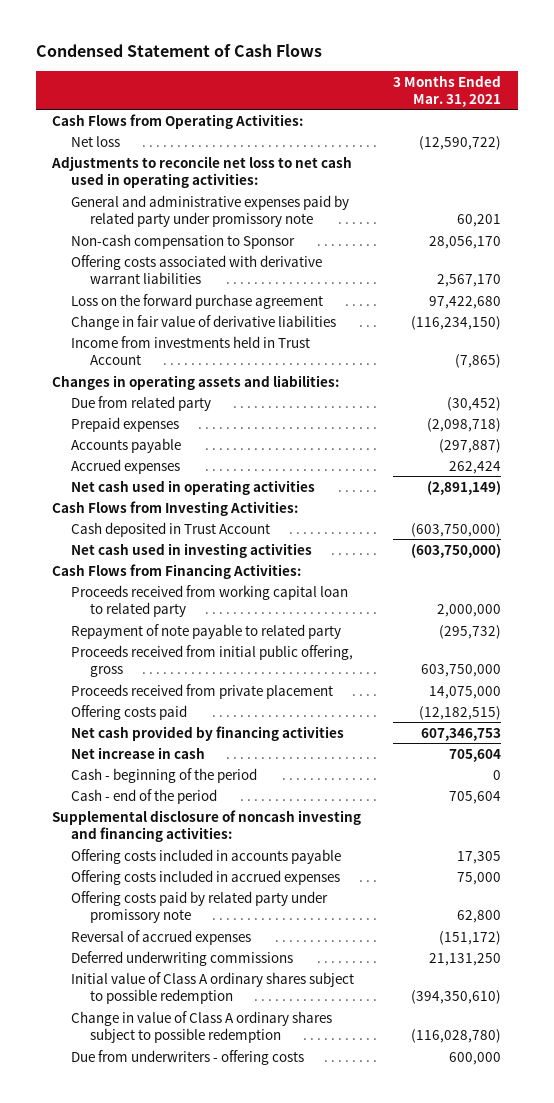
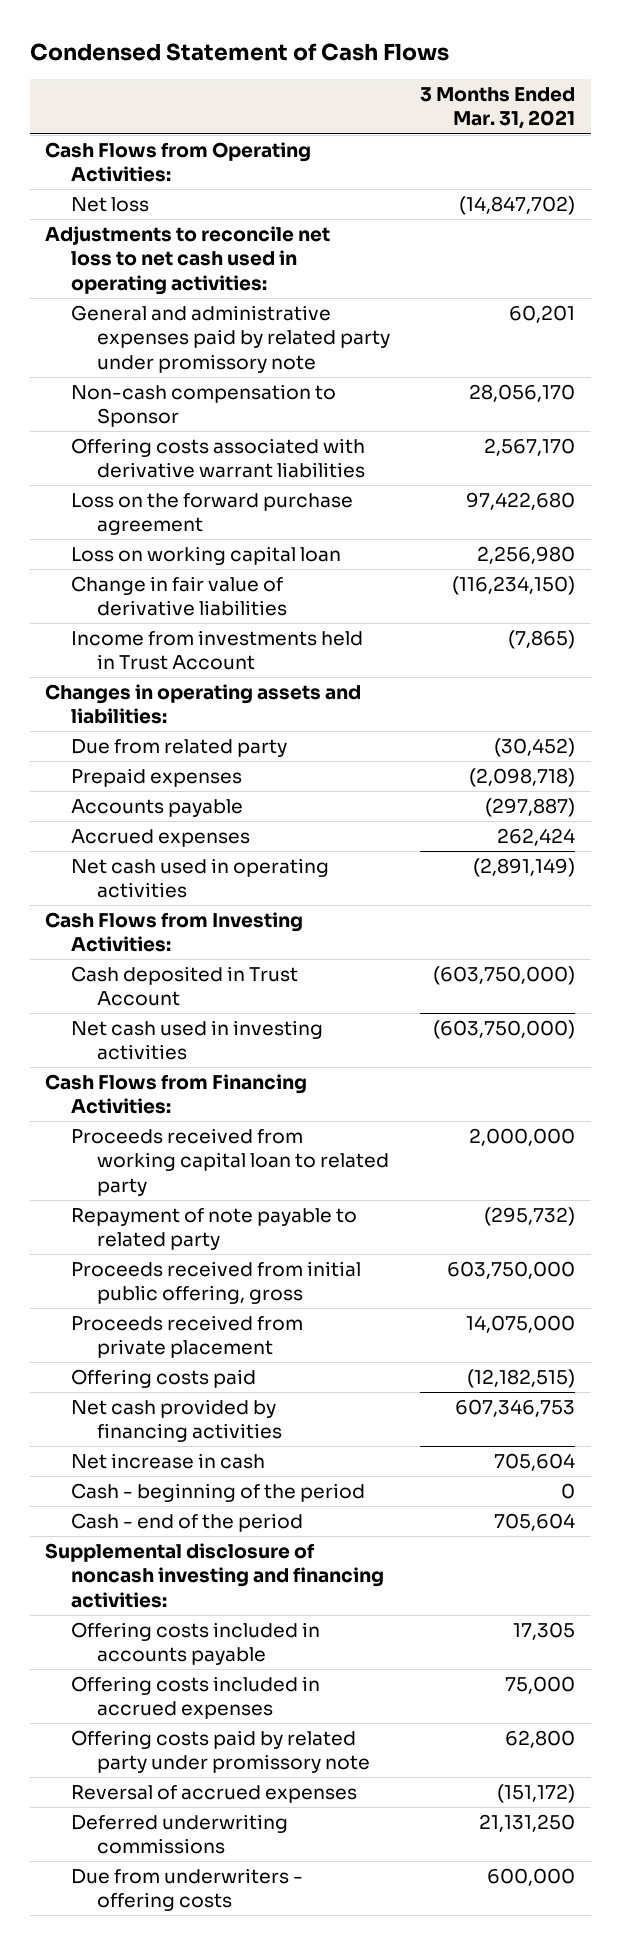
- Net loss | (12,590,722)
+ Net loss | (14,847,702)
+ Loss on working capital loan | 2,256,980
- Initial value of Class A ordinary shares subject to possible redemption | (394,350,610)
- Change in value of Class A ordinary shares subject to possible redemption | (116,028,780)

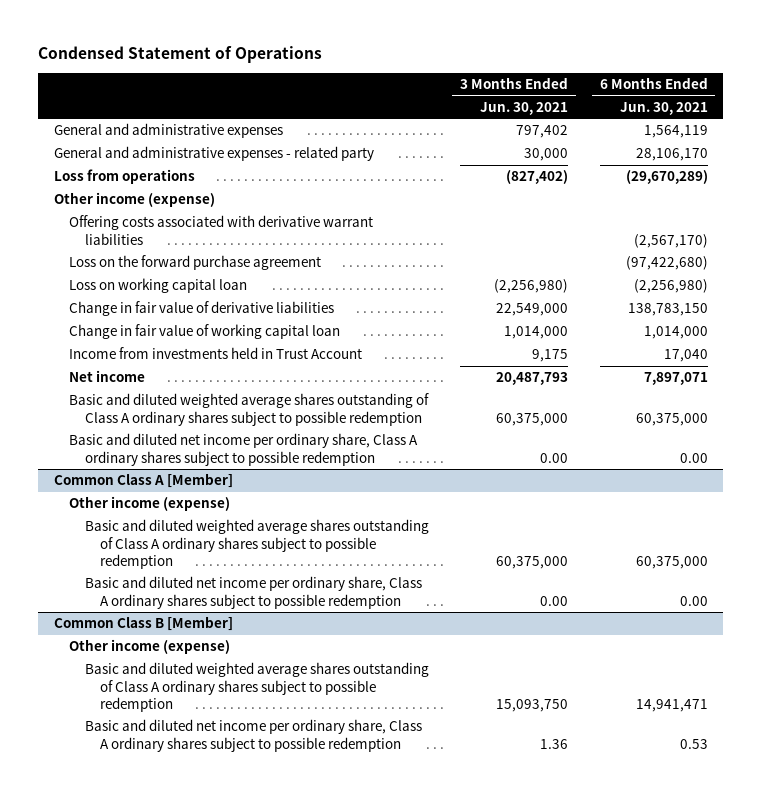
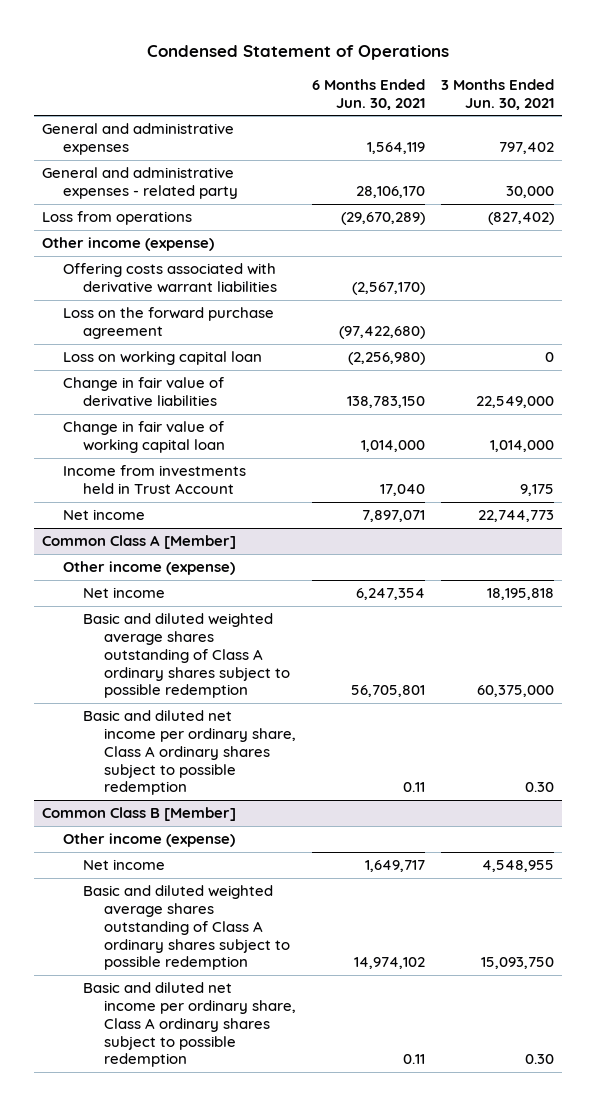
- | 3 Months Ended Jun. 30, 2021 | 6 Months Ended Jun. 30, 2021
+ | 6 Months Ended Jun. 30, 2021 | 3 Months Ended Jun. 30, 2021
- Loss on working capital loan | (2,256,980) | (2,256,980)
+ Loss on working capital loan | (2,256,980) | 0
- Net income | 20,487,793 | 7,897,071
- Basic and diluted weighted average shares outstanding of Class A ordinary shares subject to possible redemption | 60,375,000 | 60,375,000
- Basic and diluted net income per ordinary share, Class A ordinary shares subject to possible redemption | 0.00 | 0.00
+ Net income | 7,897,071 | 22,744,773
@ Common Class A [Member]
- Basic and diluted weighted average shares outstanding of Class A ordinary shares subject to possible redemption | 60,375,000 | 60,375,000
- Basic and diluted net income per ordinary share, Class A ordinary shares subject to possible redemption | 0.00 | 0.00
+ Net income | 6,247,354 | 18,195,818
+ Basic and diluted weighted average shares outstanding of Class A ordinary shares subject to possible redemption | 56,705,801 | 60,375,000
+ Basic and diluted net income per ordinary share, Class A ordinary shares subject to possible redemption | 0.11 | 0.30
@ Common Class B [Member]
- Basic and diluted weighted average shares outstanding of Class A ordinary shares subject to possible redemption | 15,093,750 | 14,941,471
- Basic and diluted net income per ordinary share, Class A ordinary shares subject to possible redemption | 1.36 | 0.53
+ Net income | 1,649,717 | 4,548,955
+ Basic and diluted weighted average shares outstanding of Class A ordinary shares subject to possible redemption | 14,974,102 | 15,093,750
+ Basic and diluted net income per ordinary share, Class A ordinary shares subject to possible redemption | 0.11 | 0.30

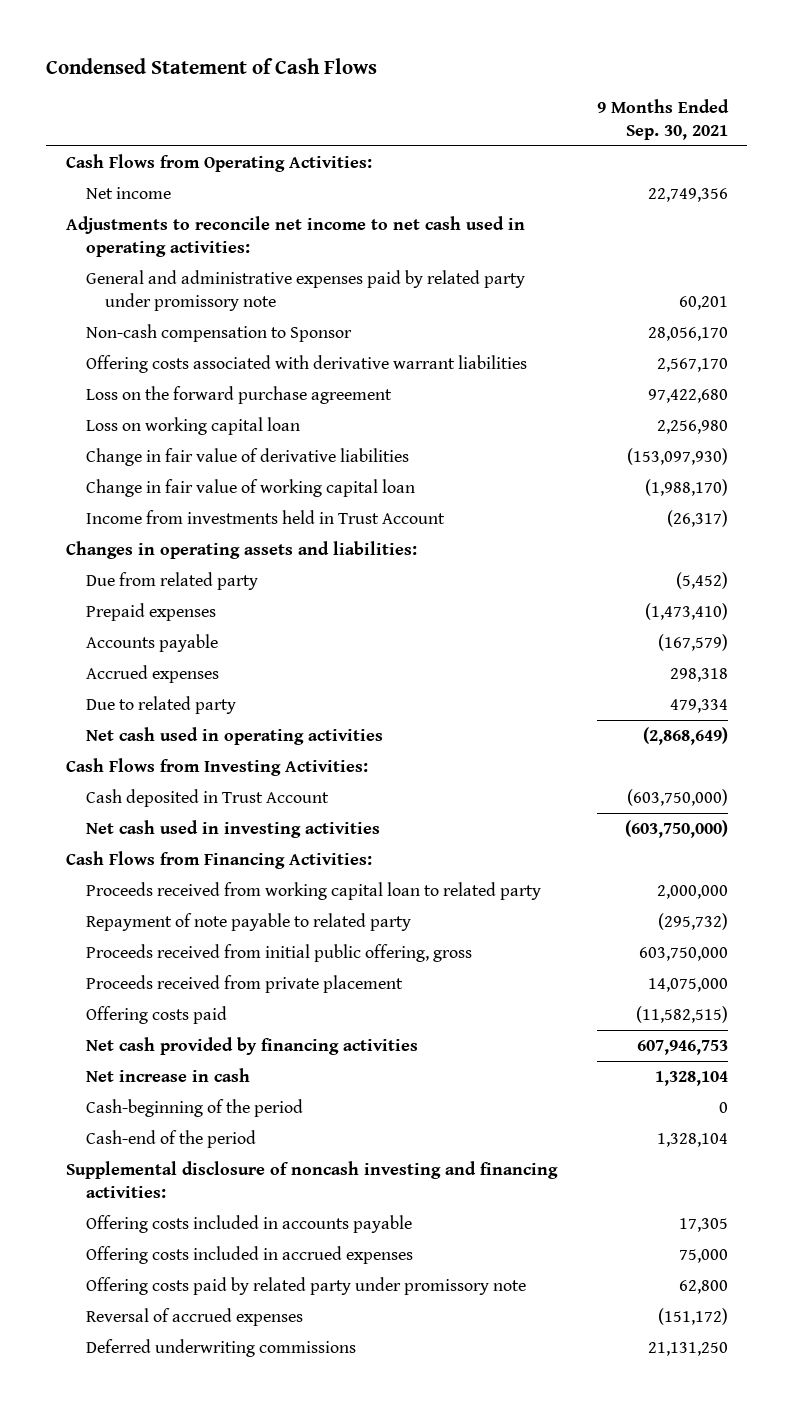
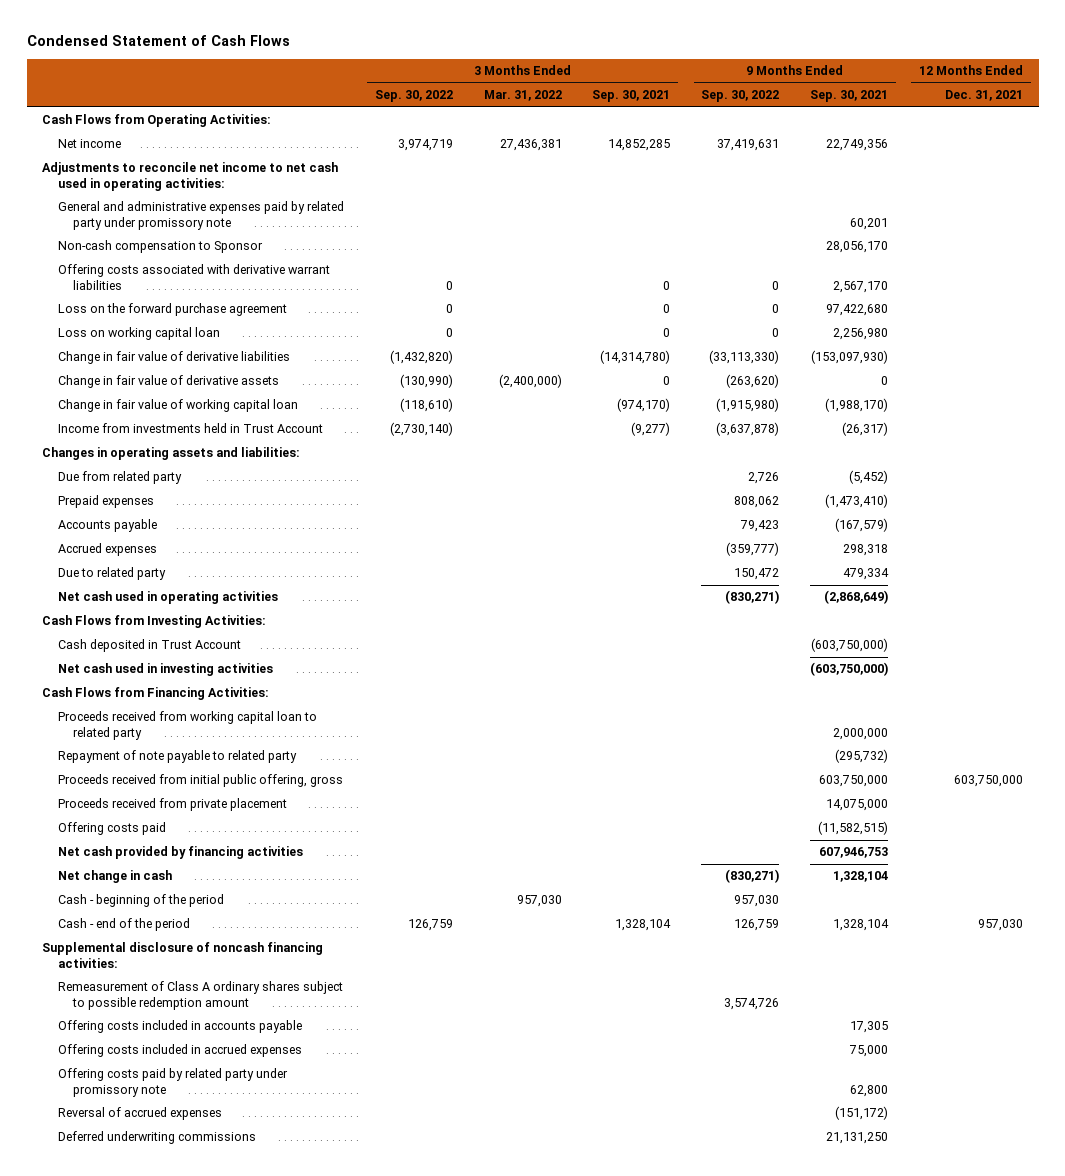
- | 9 Months Ended Sep. 30, 2021
+ | 3 Months Ended Sep. 30, 2022 | 3 Months Ended Mar. 31, 2022 | 3 Months Ended Sep. 30, 2021 | 9 Months Ended Sep. 30, 2022 | 9 Months Ended Sep. 30, 2021 | 12 Months Ended Dec. 31, 2021
+ Change in fair value of derivative assets | (130,990) | (2,400,000) | 0 | (263,620) | 0 |
- Net increase in cash | 1,328,104
- Cash-beginning of the period | 0
- Cash-end of the period | 1,328,104
- Supplemental disclosure of noncash investing and financing activities:
+ Net change in cash | | | | (830,271) | 1,328,104 |
+ Cash - beginning of the period | | 957,030 | | 957,030 | |
+ Cash - end of the period | 126,759 | | 1,328,104 | 126,759 | 1,328,104 | 957,030
+ Supplemental disclosure of noncash financing activities:
+ Remeasurement of Class A ordinary shares subject to possible redemption amount | | | | 3,574,726 | |

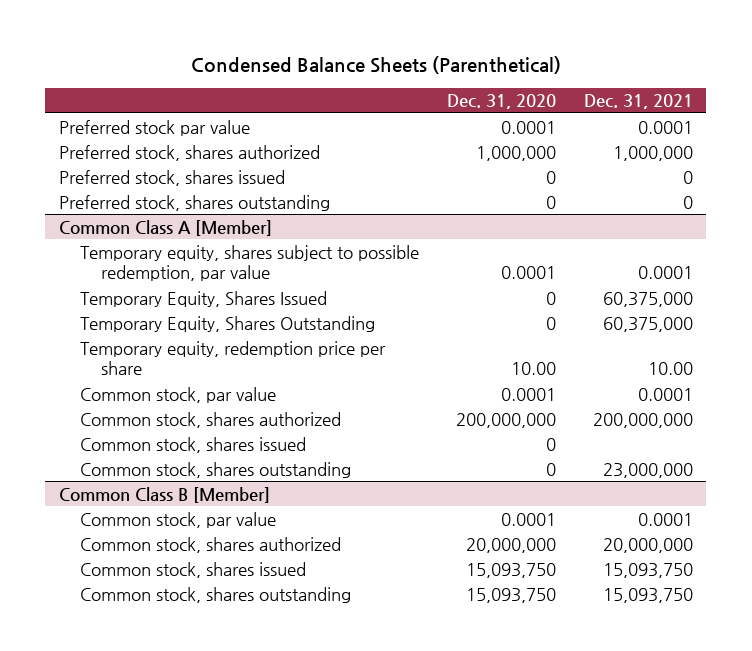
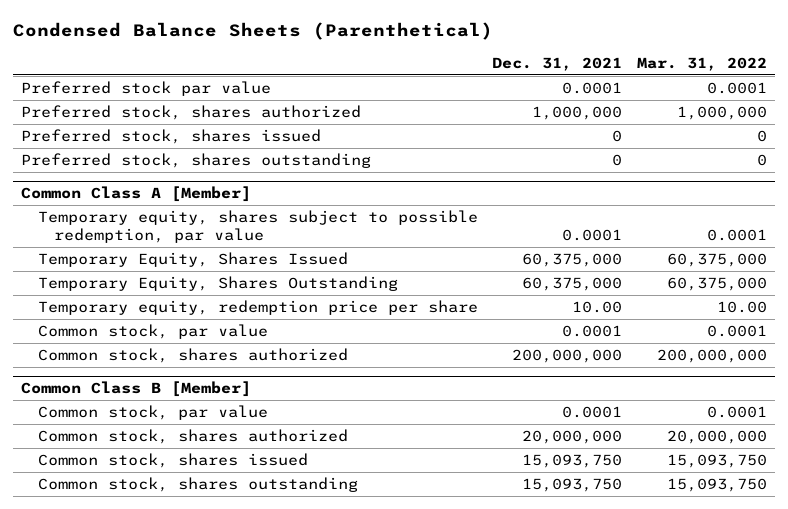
- | Dec. 31, 2020 | Dec. 31, 2021
+ | Dec. 31, 2021 | Mar. 31, 2022
@ Common Class A [Member]
- Common stock, shares issued | 0 |
- Common stock, shares outstanding | 0 | 23,000,000

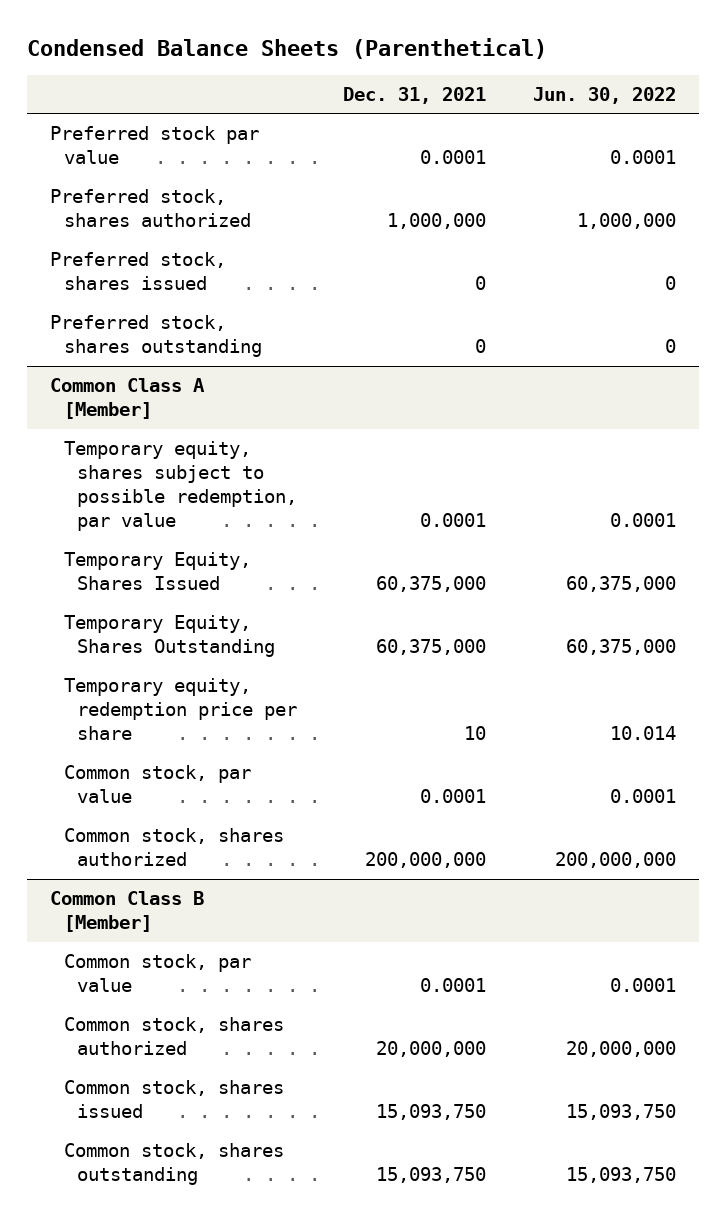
- | Dec. 31, 2021 | Mar. 31, 2022
+ | Dec. 31, 2021 | Jun. 30, 2022
@ Common Class A [Member]
- Temporary equity, redemption price per share | 10.00 | 10.00
+ Temporary equity, redemption price per share | 10 | 10.014

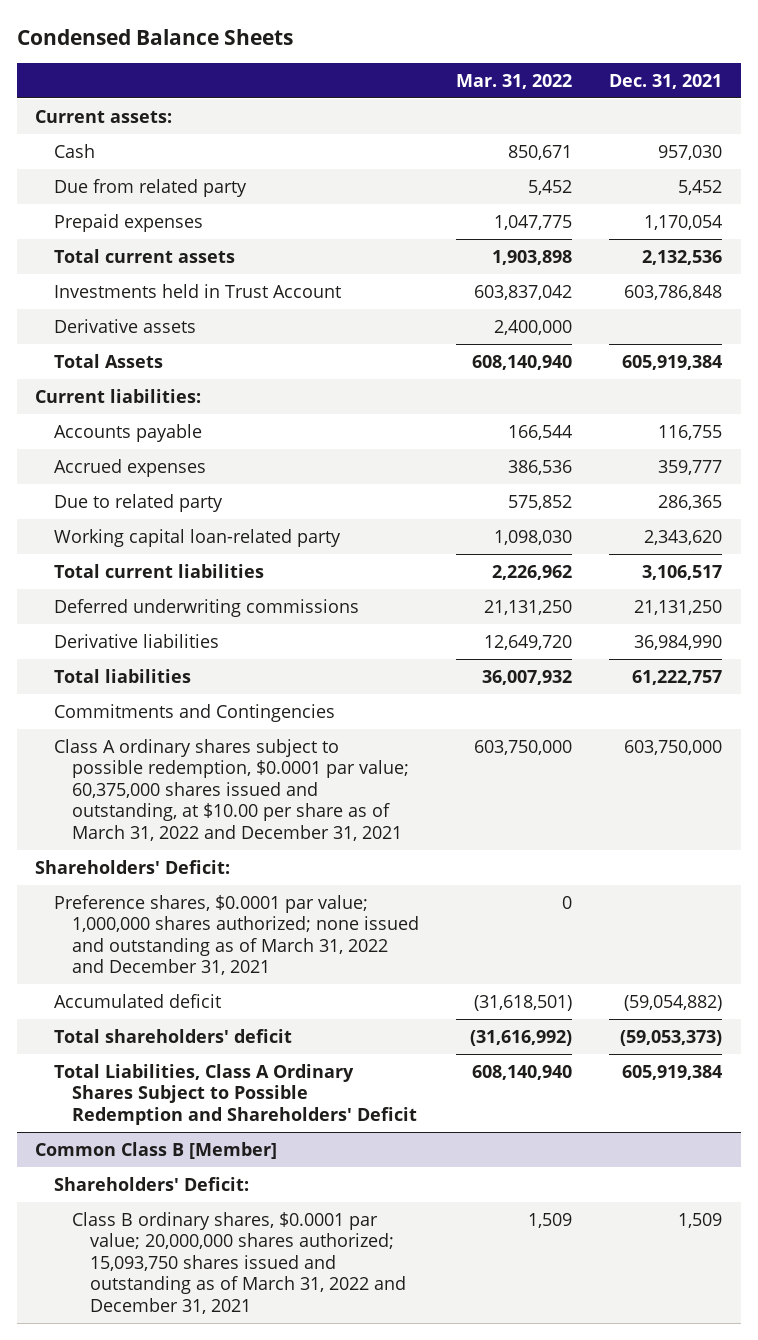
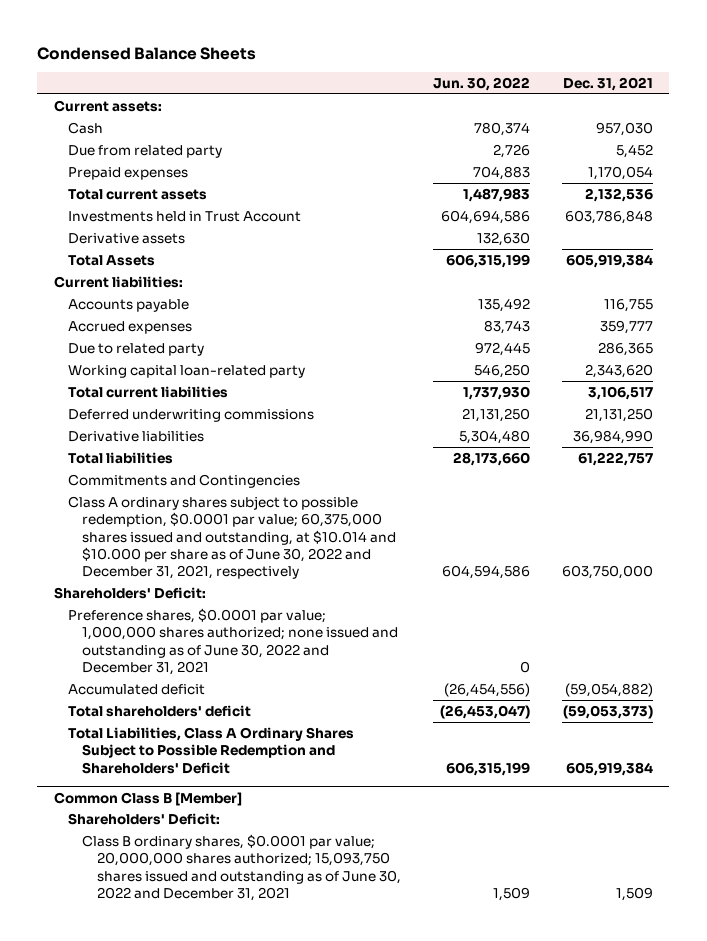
- | Mar. 31, 2022 | Dec. 31, 2021
+ | Jun. 30, 2022 | Dec. 31, 2021
- Class A ordinary shares subject to possible redemption, $0.0001 par value; 60,375,000 shares issued and outstanding, at $10.00 per share as of March 31, 2022 and December 31, 2021 | 603,750,000 | 603,750,000
+ Class A ordinary shares subject to possible redemption, $0.0001 par value; 60,375,000 shares issued and outstanding, at $10.014 and $10.000 per share as of June 30, 2022 and December 31, 2021, respectively | 604,594,586 | 603,750,000
- Preference shares, $0.0001 par value; 1,000,000 shares authorized; none issued and outstanding as of March 31, 2022 and December 31, 2021 | 0 |
+ Preference shares, $0.0001 par value; 1,000,000 shares authorized; none issued and outstanding as of June 30, 2022 and December 31, 2021 | 0 |
@ Common Class B [Member]
- Class B ordinary shares, $0.0001 par value; 20,000,000 shares authorized; 15,093,750 shares issued and outstanding as of March 31, 2022 and December 31, 2021 | 1,509 | 1,509
+ Class B ordinary shares, $0.0001 par value; 20,000,000 shares authorized; 15,093,750 shares issued and outstanding as of June 30, 2022 and December 31, 2021 | 1,509 | 1,509

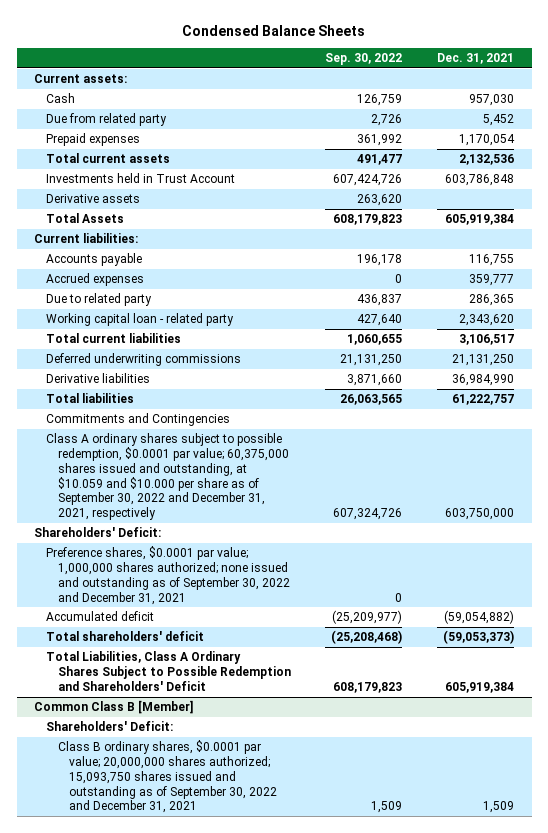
- | Jun. 30, 2022 | Dec. 31, 2021
+ | Sep. 30, 2022 | Dec. 31, 2021
- Working capital loan-related party | 546,250 | 2,343,620
+ Working capital loan - related party | 427,640 | 2,343,620
- Class A ordinary shares subject to possible redemption, $0.0001 par value; 60,375,000 shares issued and outstanding, at $10.014 and $10.000 per share as of June 30, 2022 and December 31, 2021, respectively | 604,594,586 | 603,750,000
+ Class A ordinary shares subject to possible redemption, $0.0001 par value; 60,375,000 shares issued and outstanding, at $10.059 and $10.000 per share as of September 30, 2022 and December 31, 2021, respectively | 607,324,726 | 603,750,000
- Preference shares, $0.0001 par value; 1,000,000 shares authorized; none issued and outstanding as of June 30, 2022 and December 31, 2021 | 0 |
+ Preference shares, $0.0001 par value; 1,000,000 shares authorized; none issued and outstanding as of September 30, 2022 and December 31, 2021 | 0 |
@ Common Class B [Member]
- Class B ordinary shares, $0.0001 par value; 20,000,000 shares authorized; 15,093,750 shares issued and outstanding as of June 30, 2022 and December 31, 2021 | 1,509 | 1,509
+ Class B ordinary shares, $0.0001 par value; 20,000,000 shares authorized; 15,093,750 shares issued and outstanding as of September 30, 2022 and December 31, 2021 | 1,509 | 1,509

